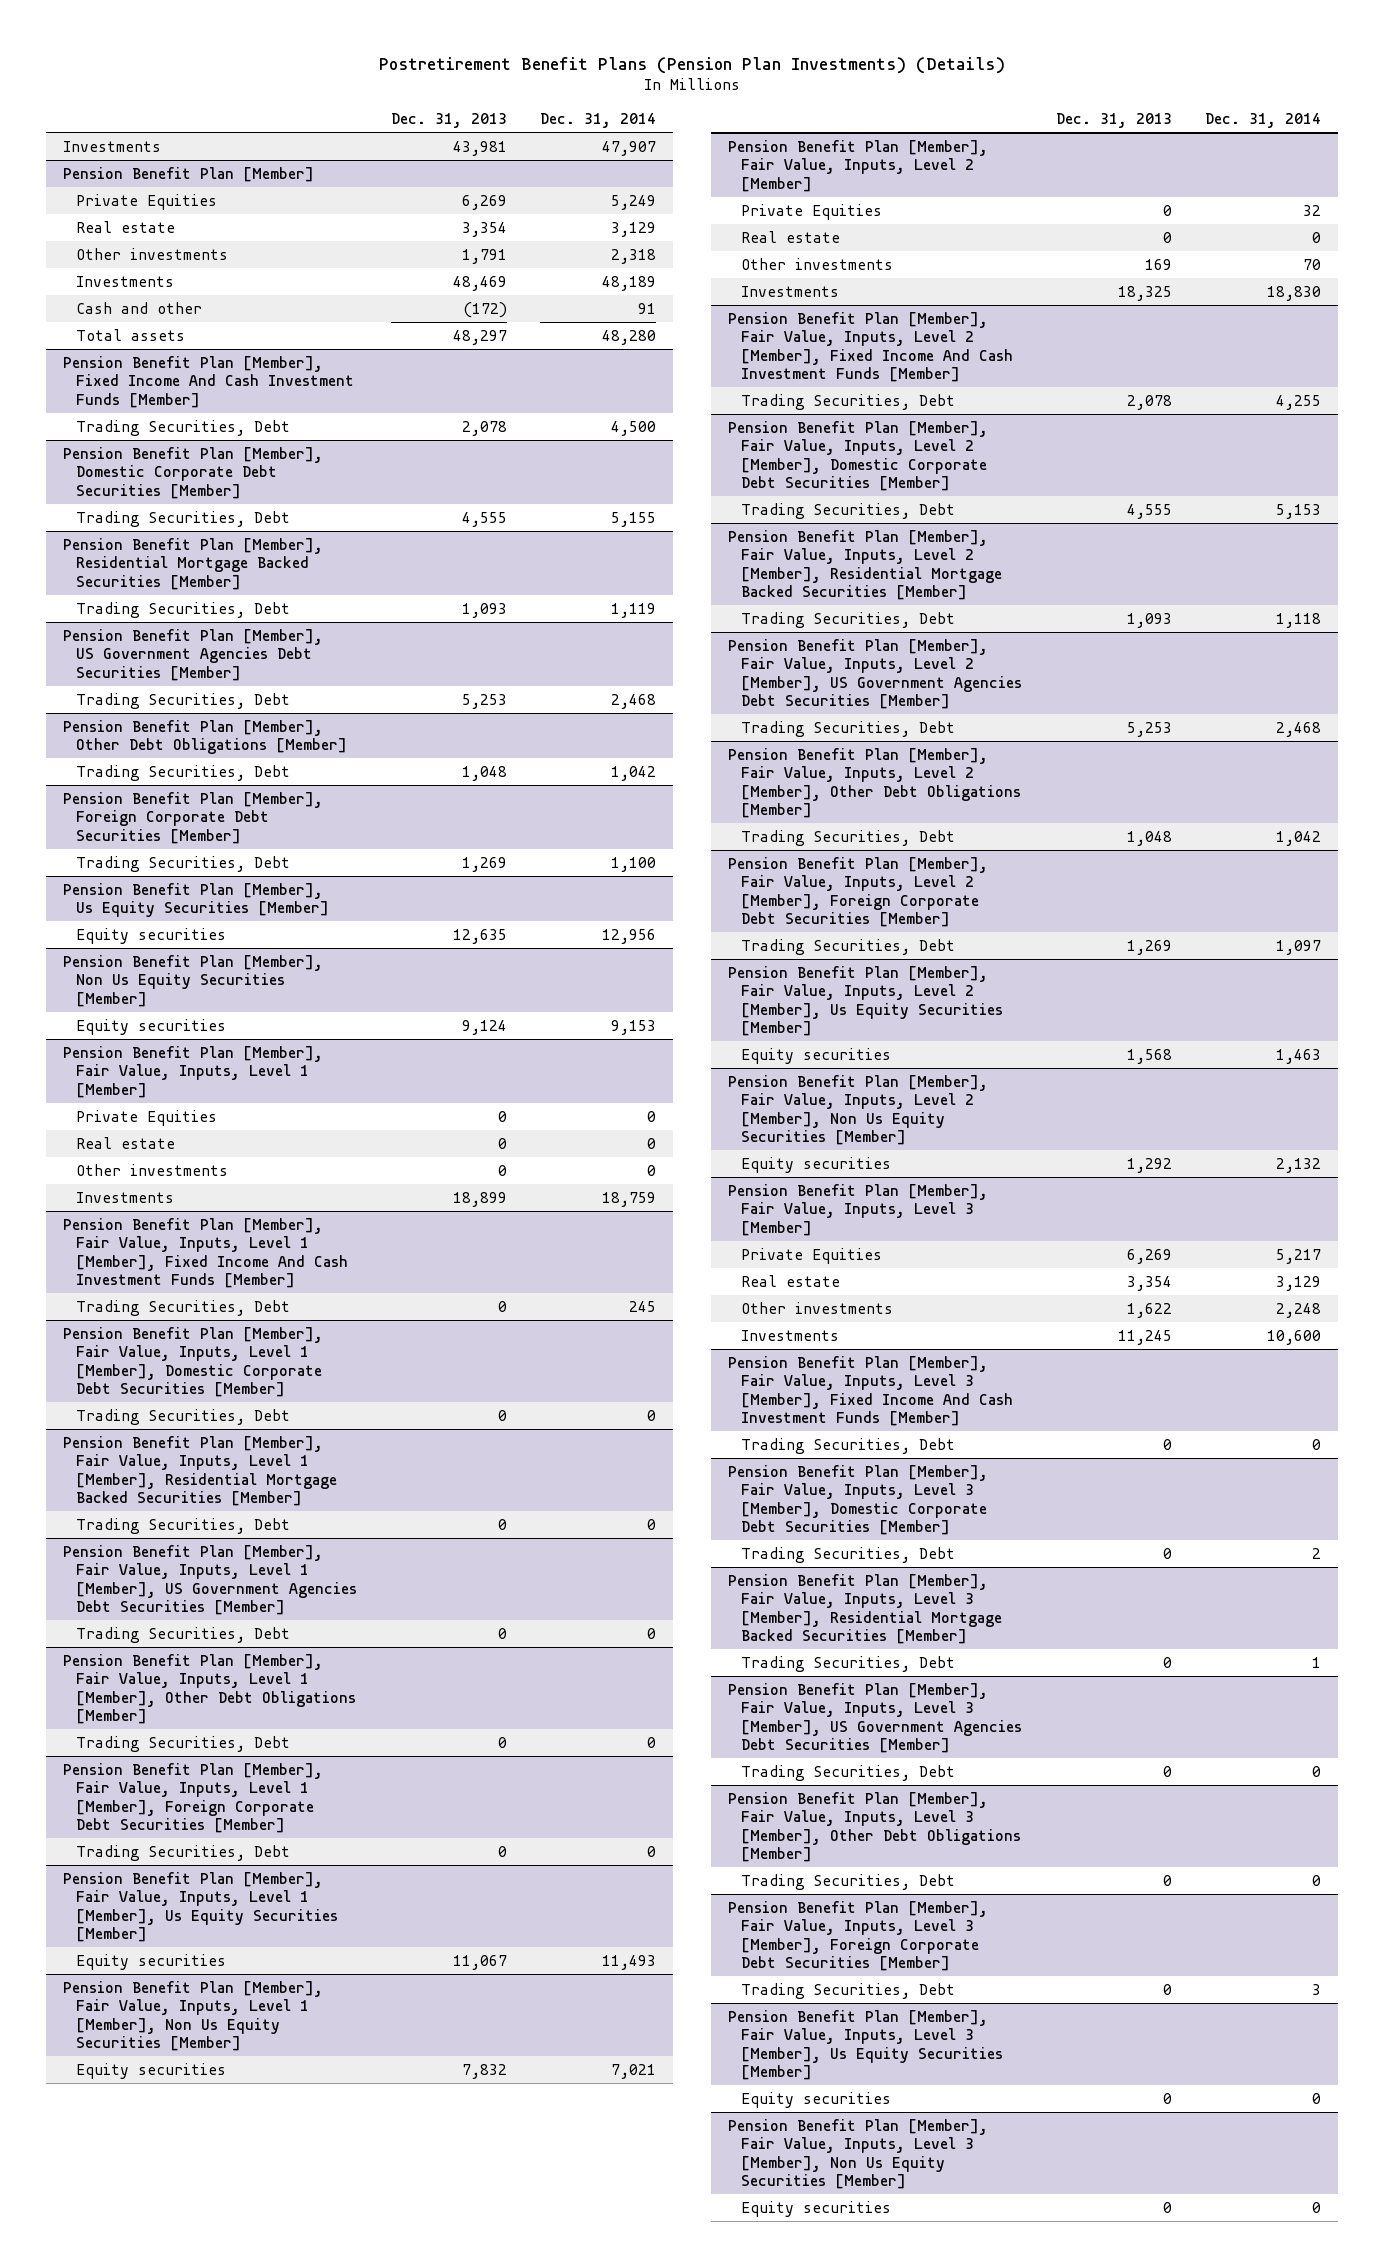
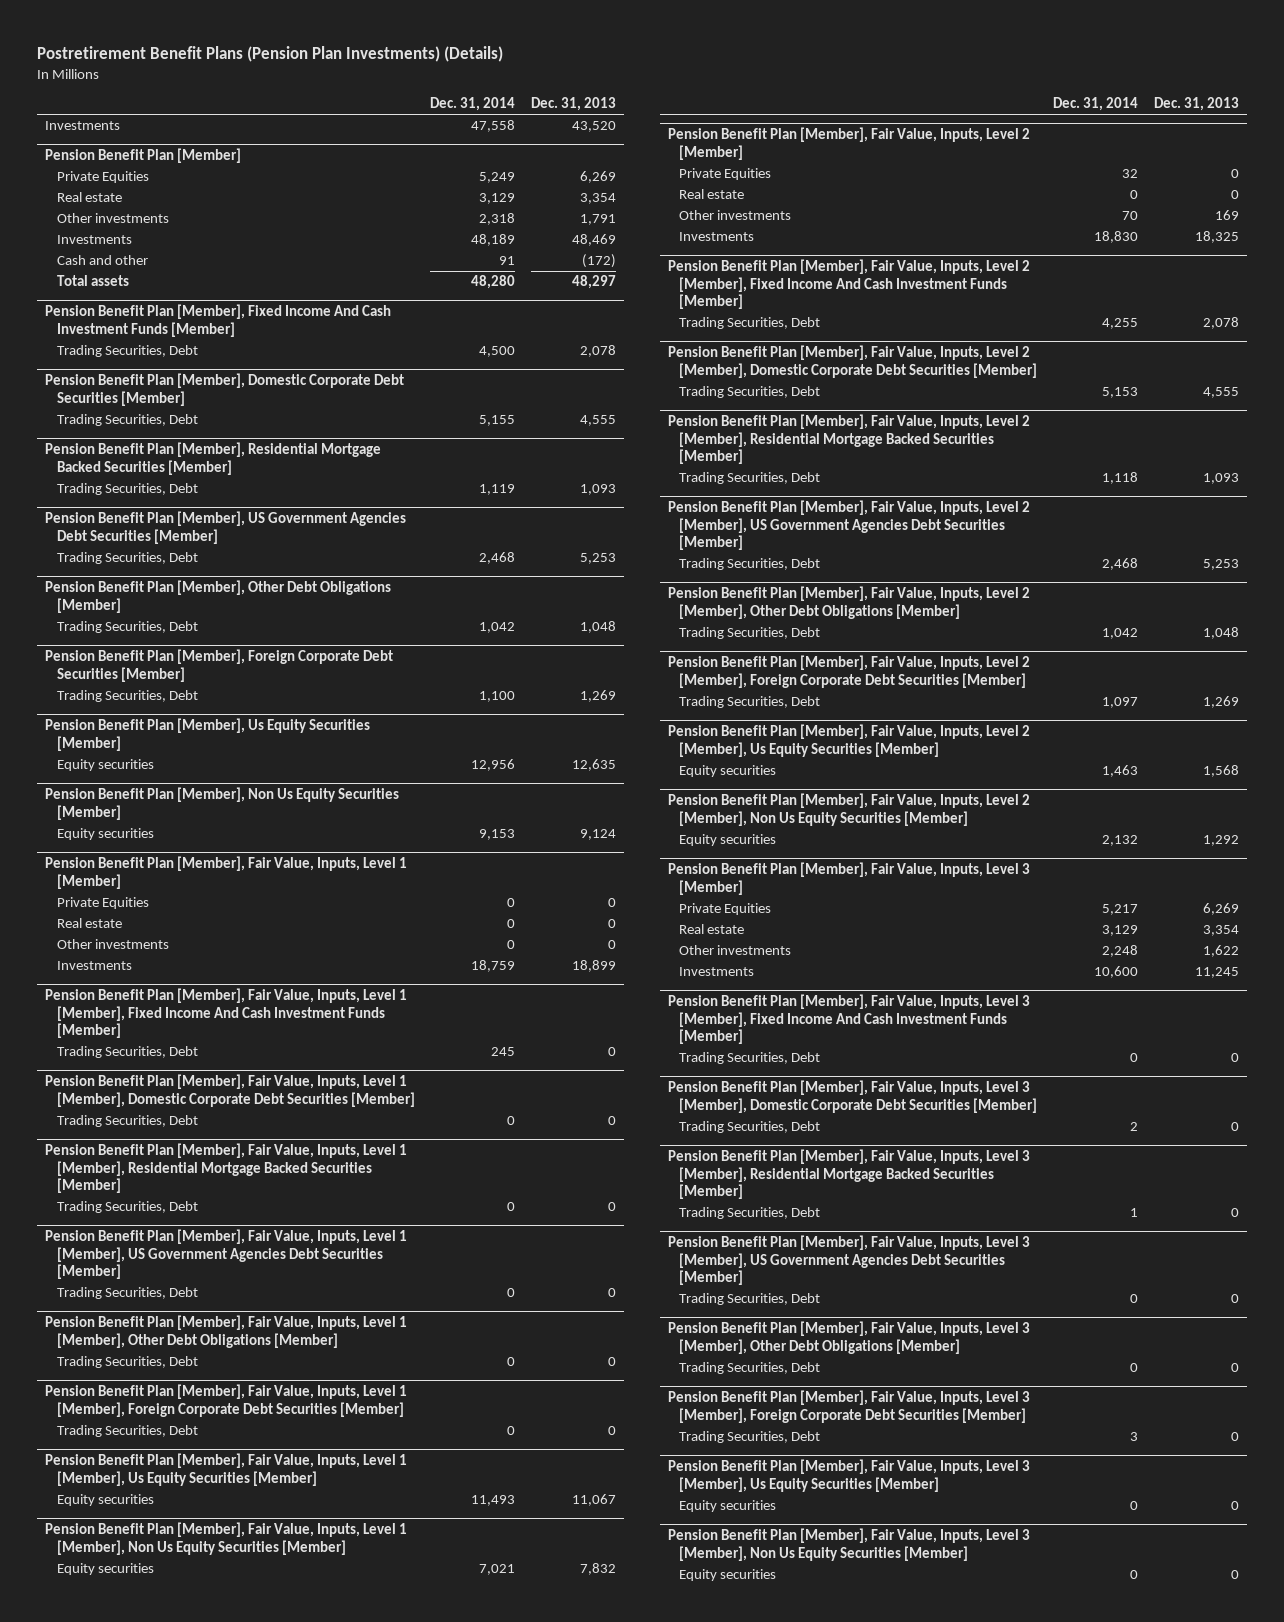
- | Dec. 31, 2013 | Dec. 31, 2014
+ | Dec. 31, 2014 | Dec. 31, 2013
- Investments | 43,981 | 47,907
+ Investments | 47,558 | 43,520

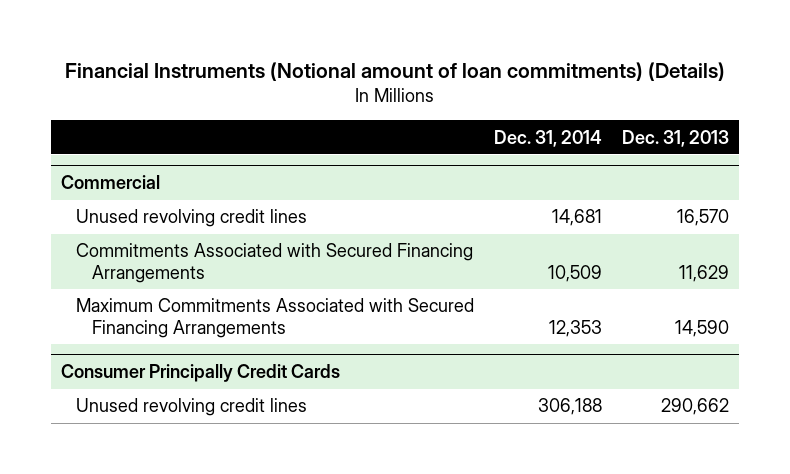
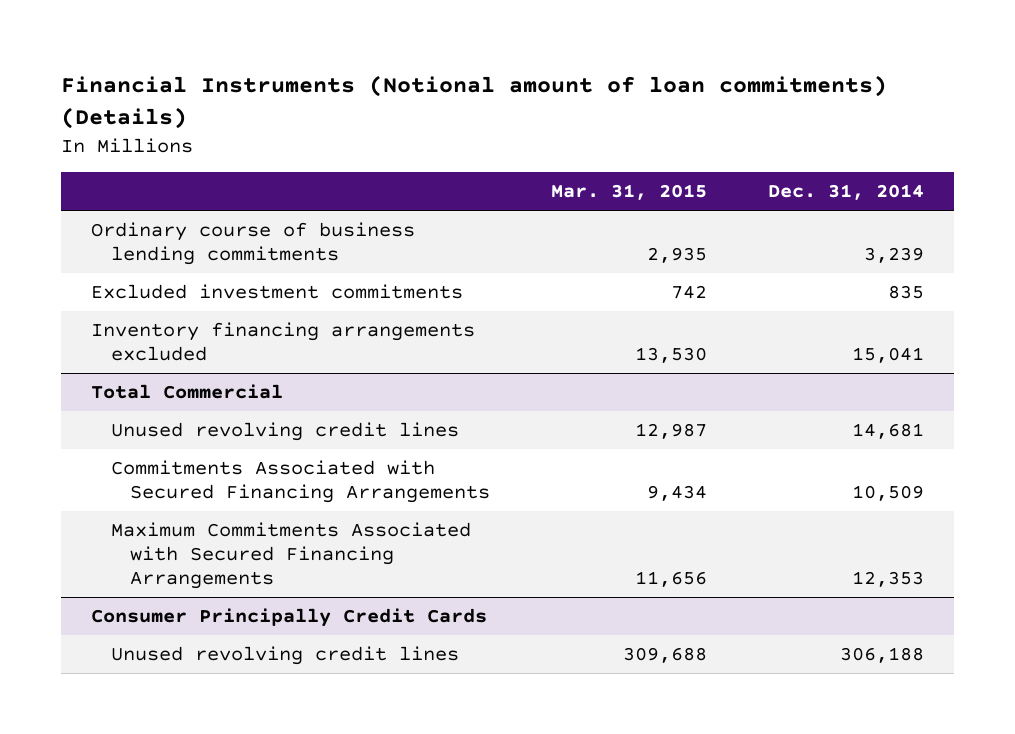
- | Dec. 31, 2014 | Dec. 31, 2013
+ | Mar. 31, 2015 | Dec. 31, 2014
- Commercial
+ Ordinary course of business lending commitments | 2,935 | 3,239
+ Excluded investment commitments | 742 | 835
+ Inventory financing arrangements excluded | 13,530 | 15,041
+ Total Commercial

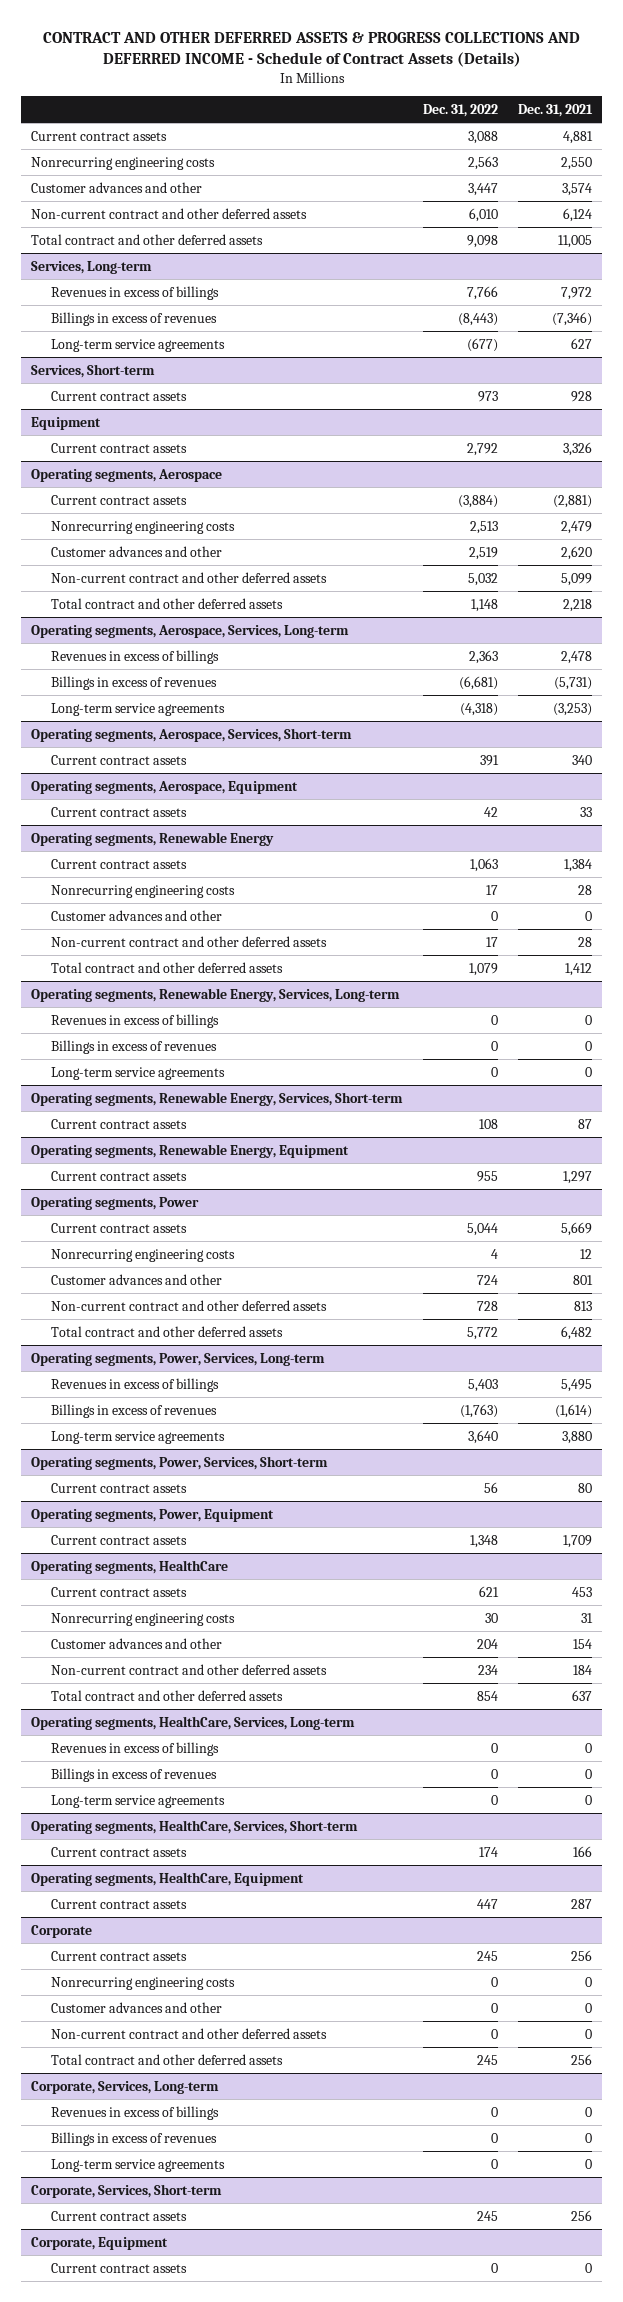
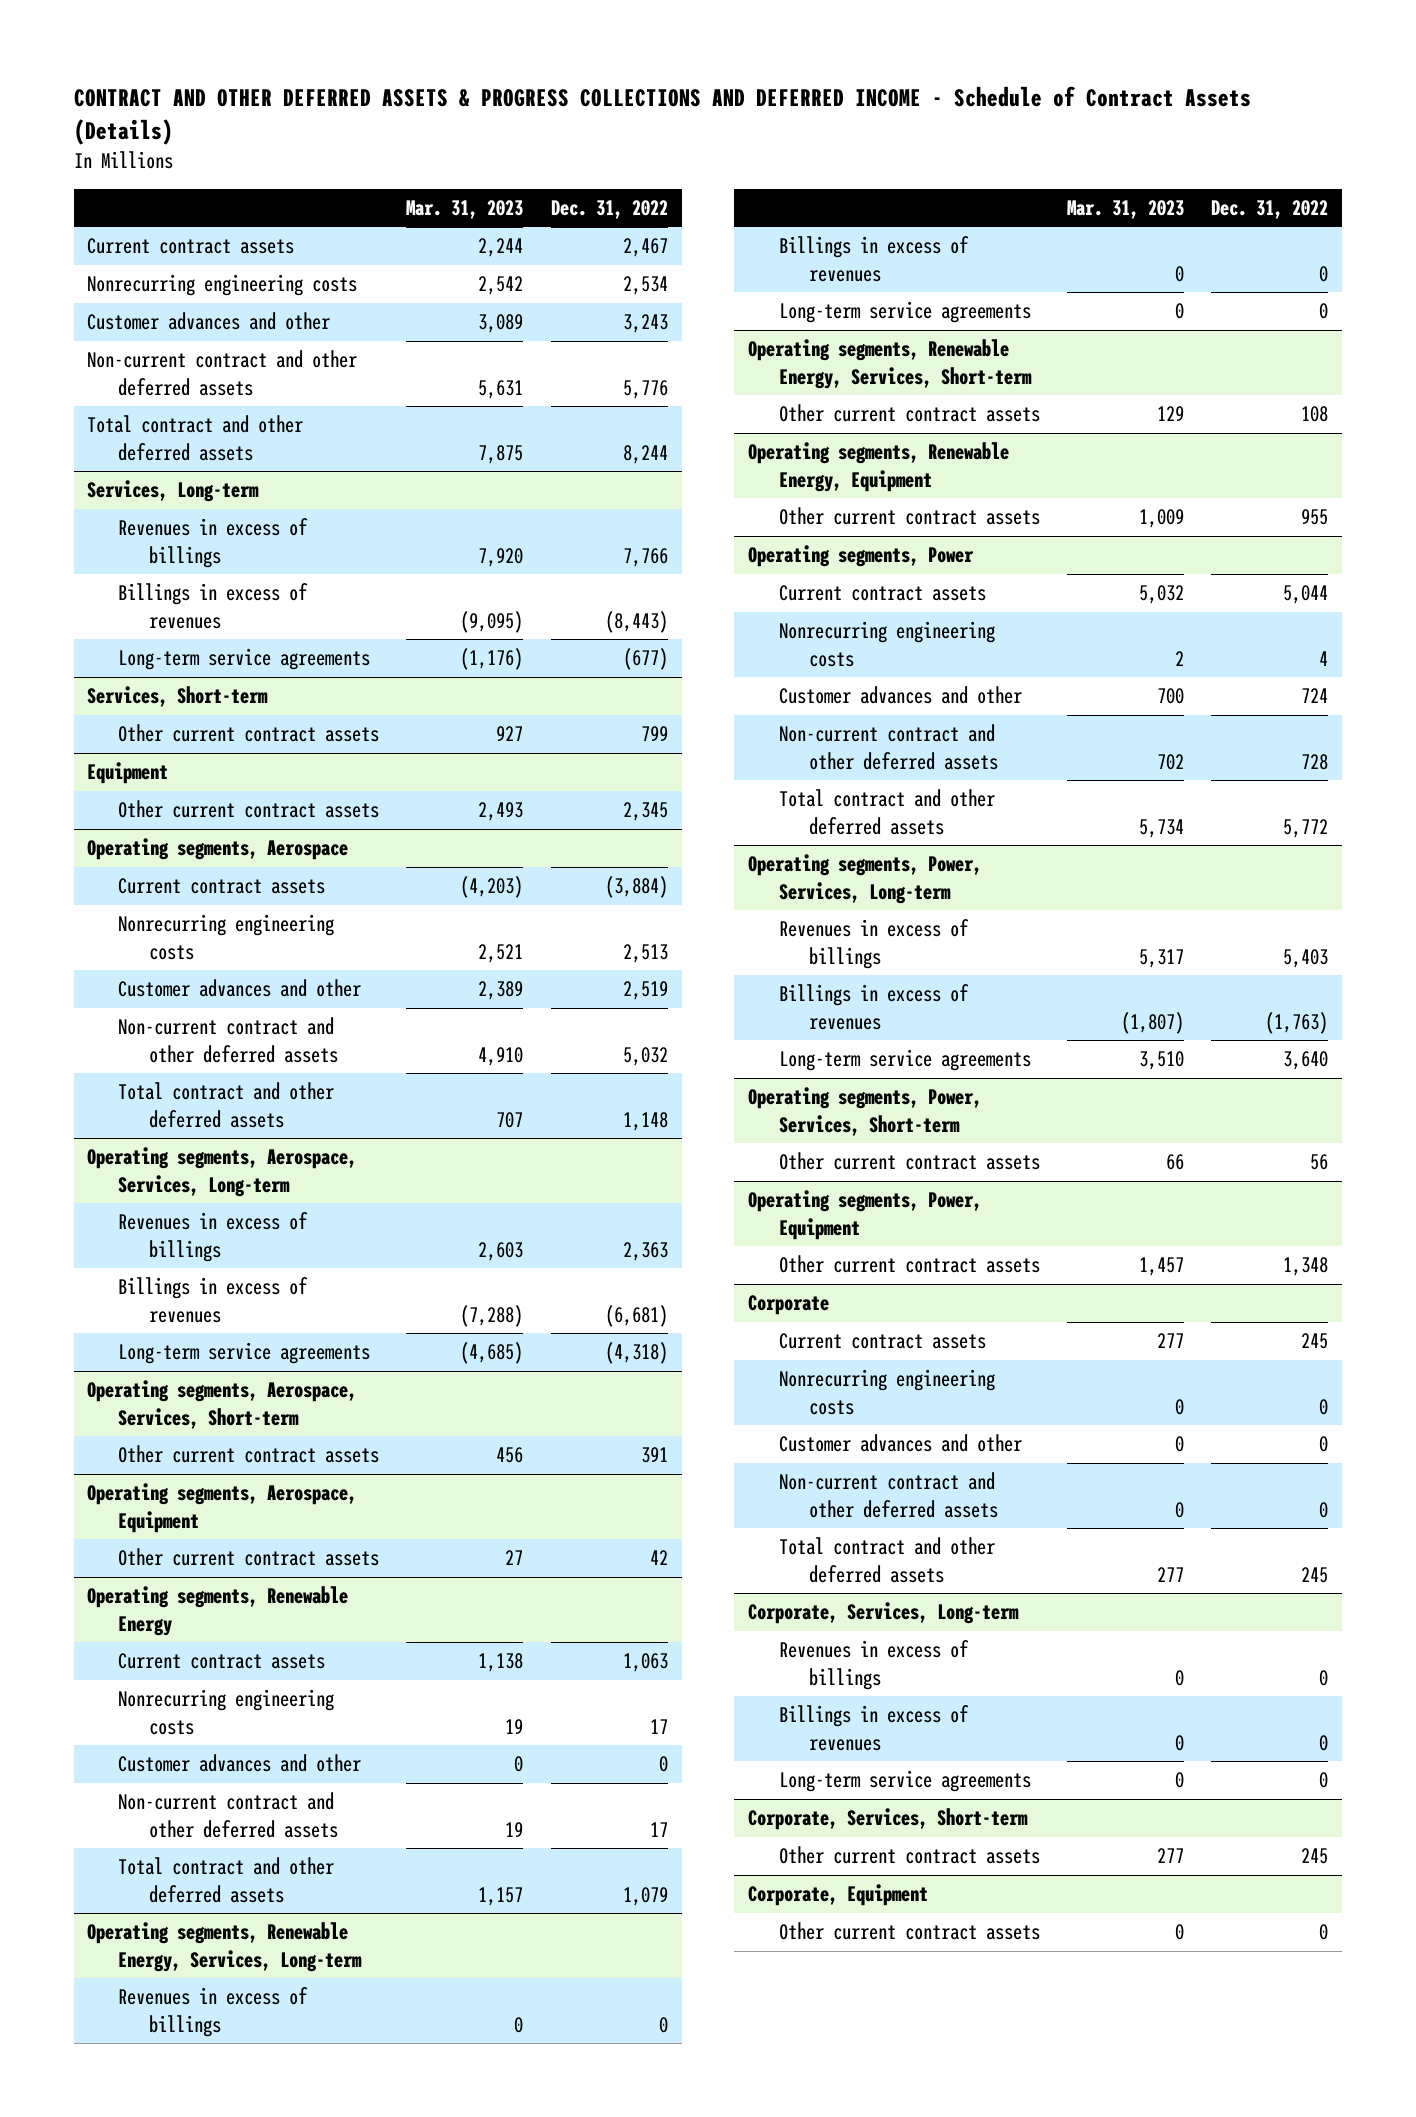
- | Dec. 31, 2022 | Dec. 31, 2021
+ | Mar. 31, 2023 | Dec. 31, 2022
- Current contract assets | 3,088 | 4,881
- Nonrecurring engineering costs | 2,563 | 2,550
- Customer advances and other | 3,447 | 3,574
- Non-current contract and other deferred assets | 6,010 | 6,124
- Total contract and other deferred assets | 9,098 | 11,005
+ Current contract assets | 2,244 | 2,467
+ Nonrecurring engineering costs | 2,542 | 2,534
+ Customer advances and other | 3,089 | 3,243
+ Non-current contract and other deferred assets | 5,631 | 5,776
+ Total contract and other deferred assets | 7,875 | 8,244
@ Services, Short-term
- Current contract assets | 973 | 928
+ Other current contract assets | 927 | 799
@ Equipment
- Current contract assets | 2,792 | 3,326
+ Other current contract assets | 2,493 | 2,345
@ Operating segments, Aerospace, Services, Short-term
- Current contract assets | 391 | 340
+ Other current contract assets | 456 | 391
@ Operating segments, Aerospace, Equipment
- Current contract assets | 42 | 33
+ Other current contract assets | 27 | 42
@ Operating segments, Renewable Energy, Services, Short-term
- Current contract assets | 108 | 87
+ Other current contract assets | 129 | 108
@ Operating segments, Renewable Energy, Equipment
- Current contract assets | 955 | 1,297
+ Other current contract assets | 1,009 | 955
@ Operating segments, Power, Services, Short-term
- Current contract assets | 56 | 80
+ Other current contract assets | 66 | 56
@ Operating segments, Power, Equipment
- Current contract assets | 1,348 | 1,709
- Operating segments, HealthCare
- Current contract assets | 621 | 453
- Nonrecurring engineering costs | 30 | 31
- Customer advances and other | 204 | 154
- Non-current contract and other deferred assets | 234 | 184
- Total contract and other deferred assets | 854 | 637
- Operating segments, HealthCare, Services, Long-term
- Revenues in excess of billings | 0 | 0
- Billings in excess of revenues | 0 | 0
- Long-term service agreements | 0 | 0
- Operating segments, HealthCare, Services, Short-term
- Current contract assets | 174 | 166
- Operating segments, HealthCare, Equipment
- Current contract assets | 447 | 287
@ Operating segments, Power, Equipment
+ Other current contract assets | 1,457 | 1,348
@ Corporate, Services, Short-term
- Current contract assets | 245 | 256
+ Other current contract assets | 277 | 245
@ Corporate, Equipment
- Current contract assets | 0 | 0
+ Other current contract assets | 0 | 0

